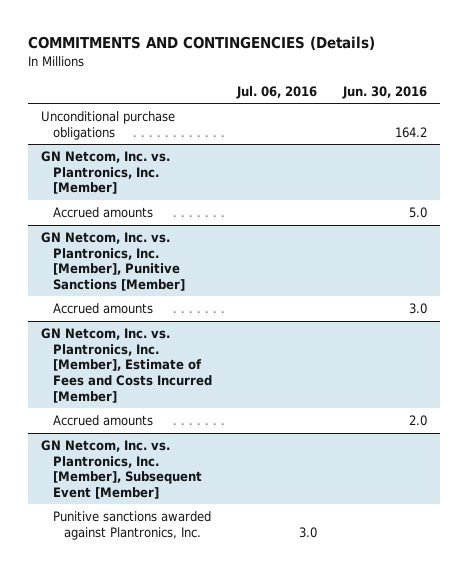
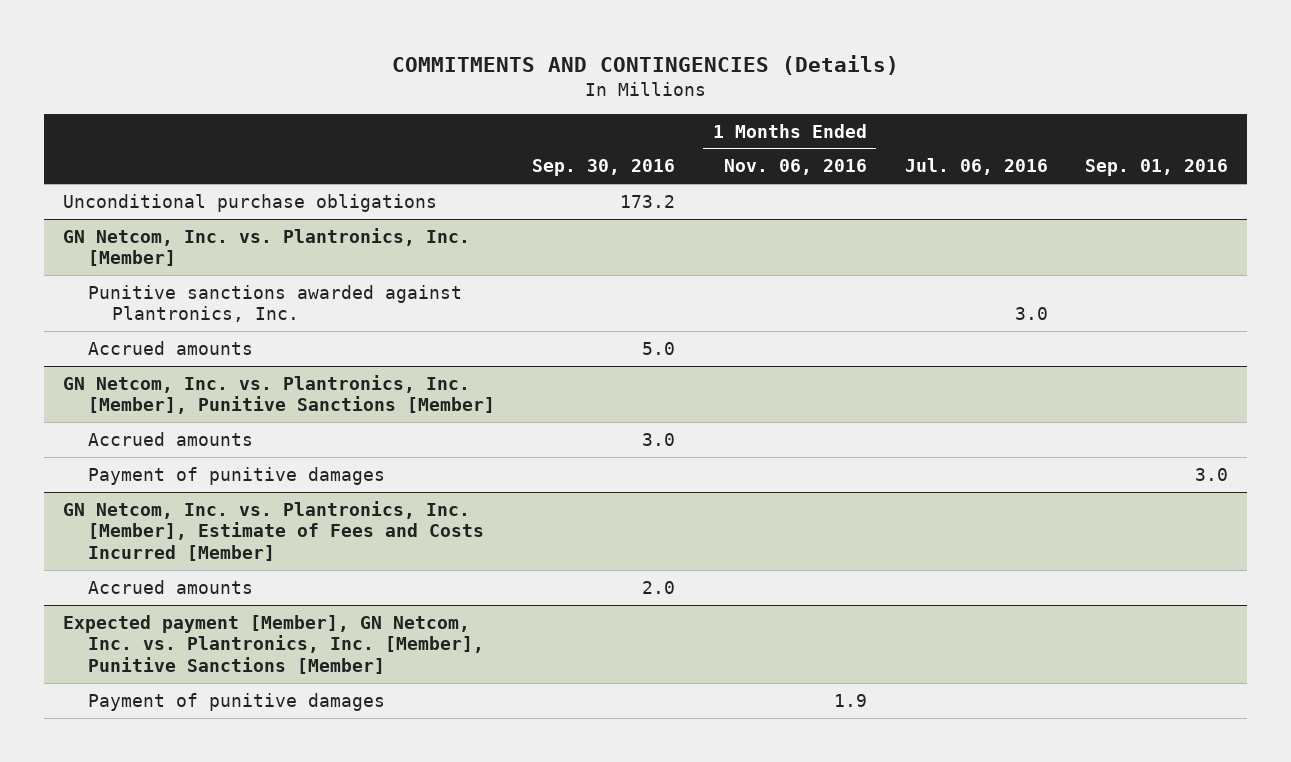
- | Jul. 06, 2016 | Jun. 30, 2016
+ | Sep. 30, 2016 | 1 Months Ended Nov. 06, 2016 | Jul. 06, 2016 | Sep. 01, 2016
@ GN Netcom, Inc. vs. Plantronics, Inc. [Member]
+ Punitive sanctions awarded against Plantronics, Inc. | | | 3.0 |
@ GN Netcom, Inc. vs. Plantronics, Inc. [Member], Punitive Sanctions [Member]
+ Payment of punitive damages | | | | 3.0
- GN Netcom, Inc. vs. Plantronics, Inc. [Member], Subsequent Event [Member]
- Punitive sanctions awarded against Plantronics, Inc. | 3.0 |
+ Expected payment [Member], GN Netcom, Inc. vs. Plantronics, Inc. [Member], Punitive Sanctions [Member]
+ Payment of punitive damages | | 1.9 | |

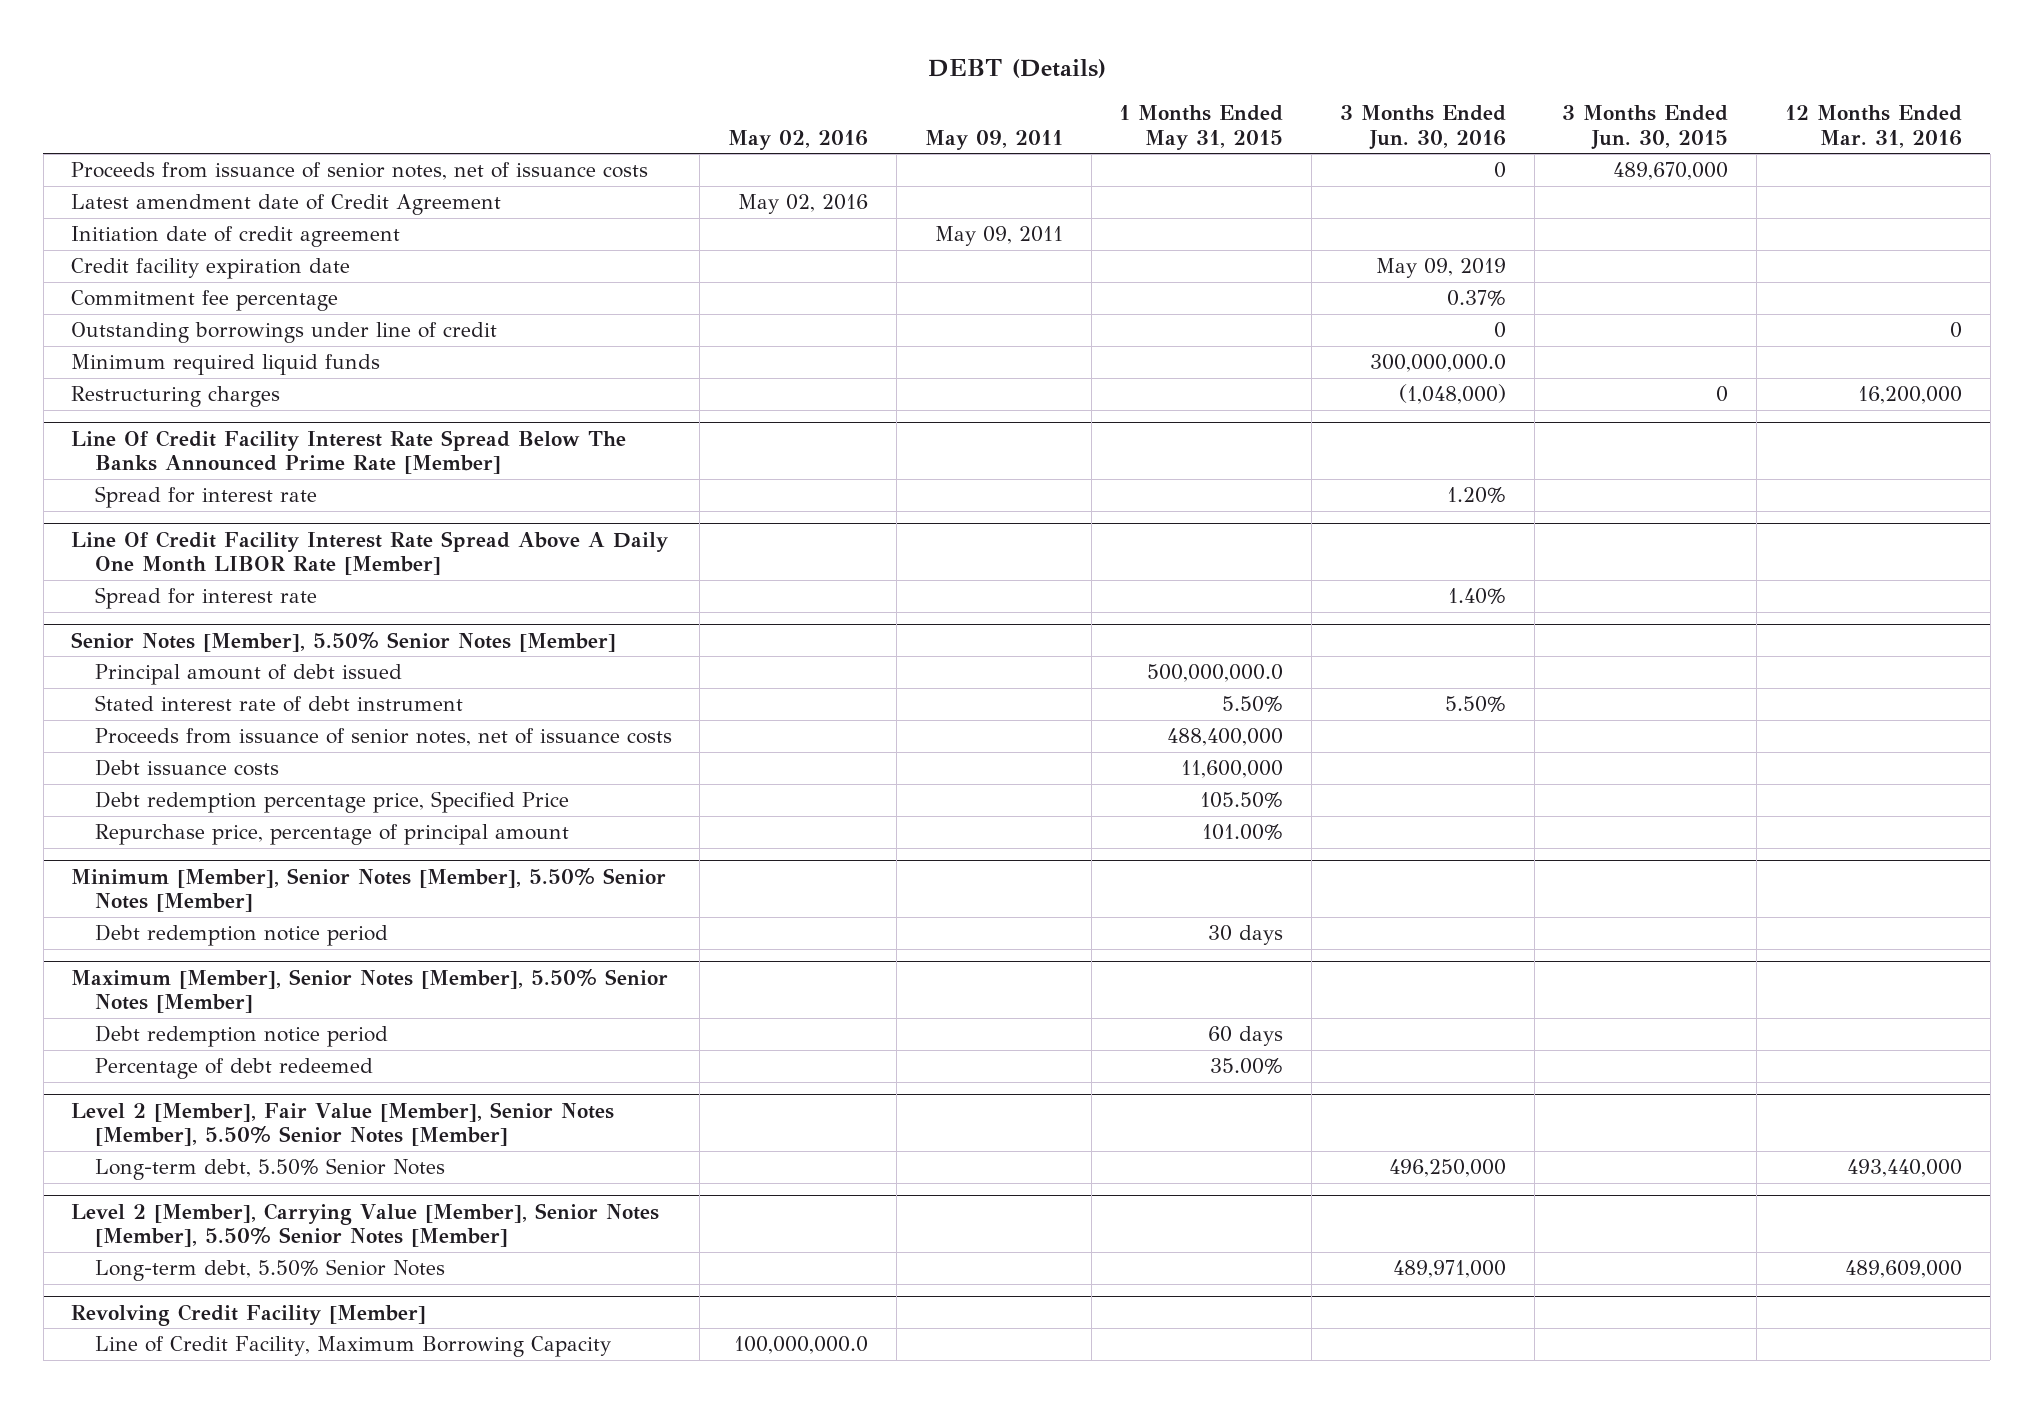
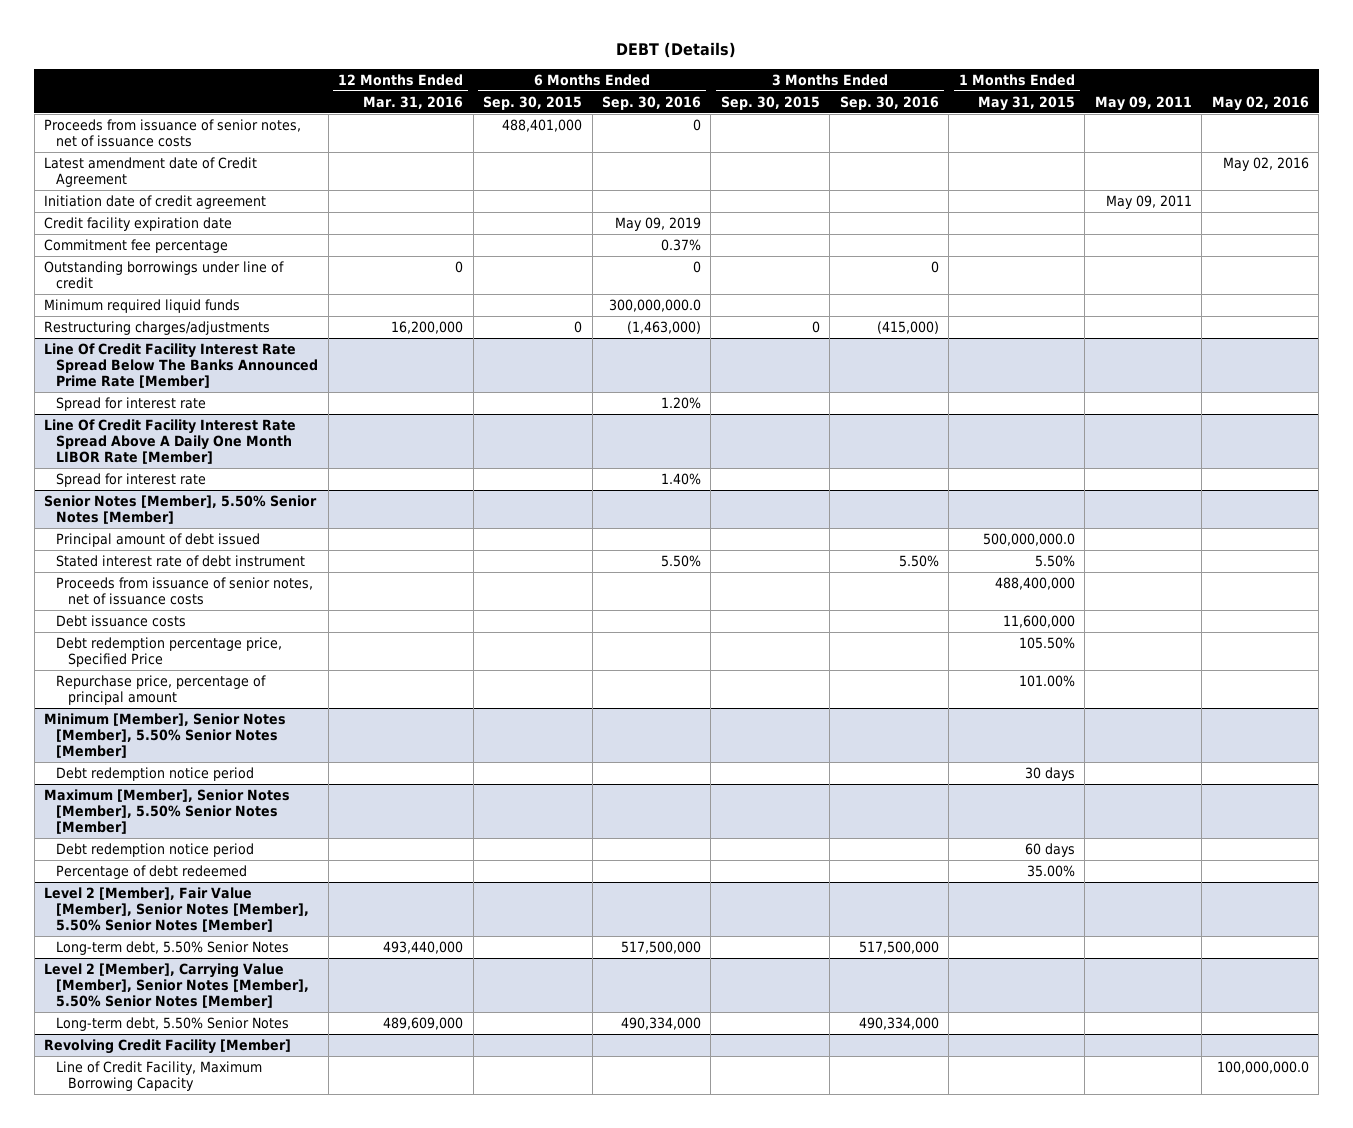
- | May 02, 2016 | May 09, 2011 | 1 Months Ended May 31, 2015 | 3 Months Ended Jun. 30, 2016 | 3 Months Ended Jun. 30, 2015 | 12 Months Ended Mar. 31, 2016
+ | 12 Months Ended Mar. 31, 2016 | 6 Months Ended Sep. 30, 2015 | 6 Months Ended Sep. 30, 2016 | 3 Months Ended Sep. 30, 2015 | 3 Months Ended Sep. 30, 2016 | 1 Months Ended May 31, 2015 | May 09, 2011 | May 02, 2016
- Restructuring charges | | | | (1,048,000) | 0 | 16,200,000
+ Restructuring charges/adjustments | 16,200,000 | 0 | (1,463,000) | 0 | (415,000) | | |

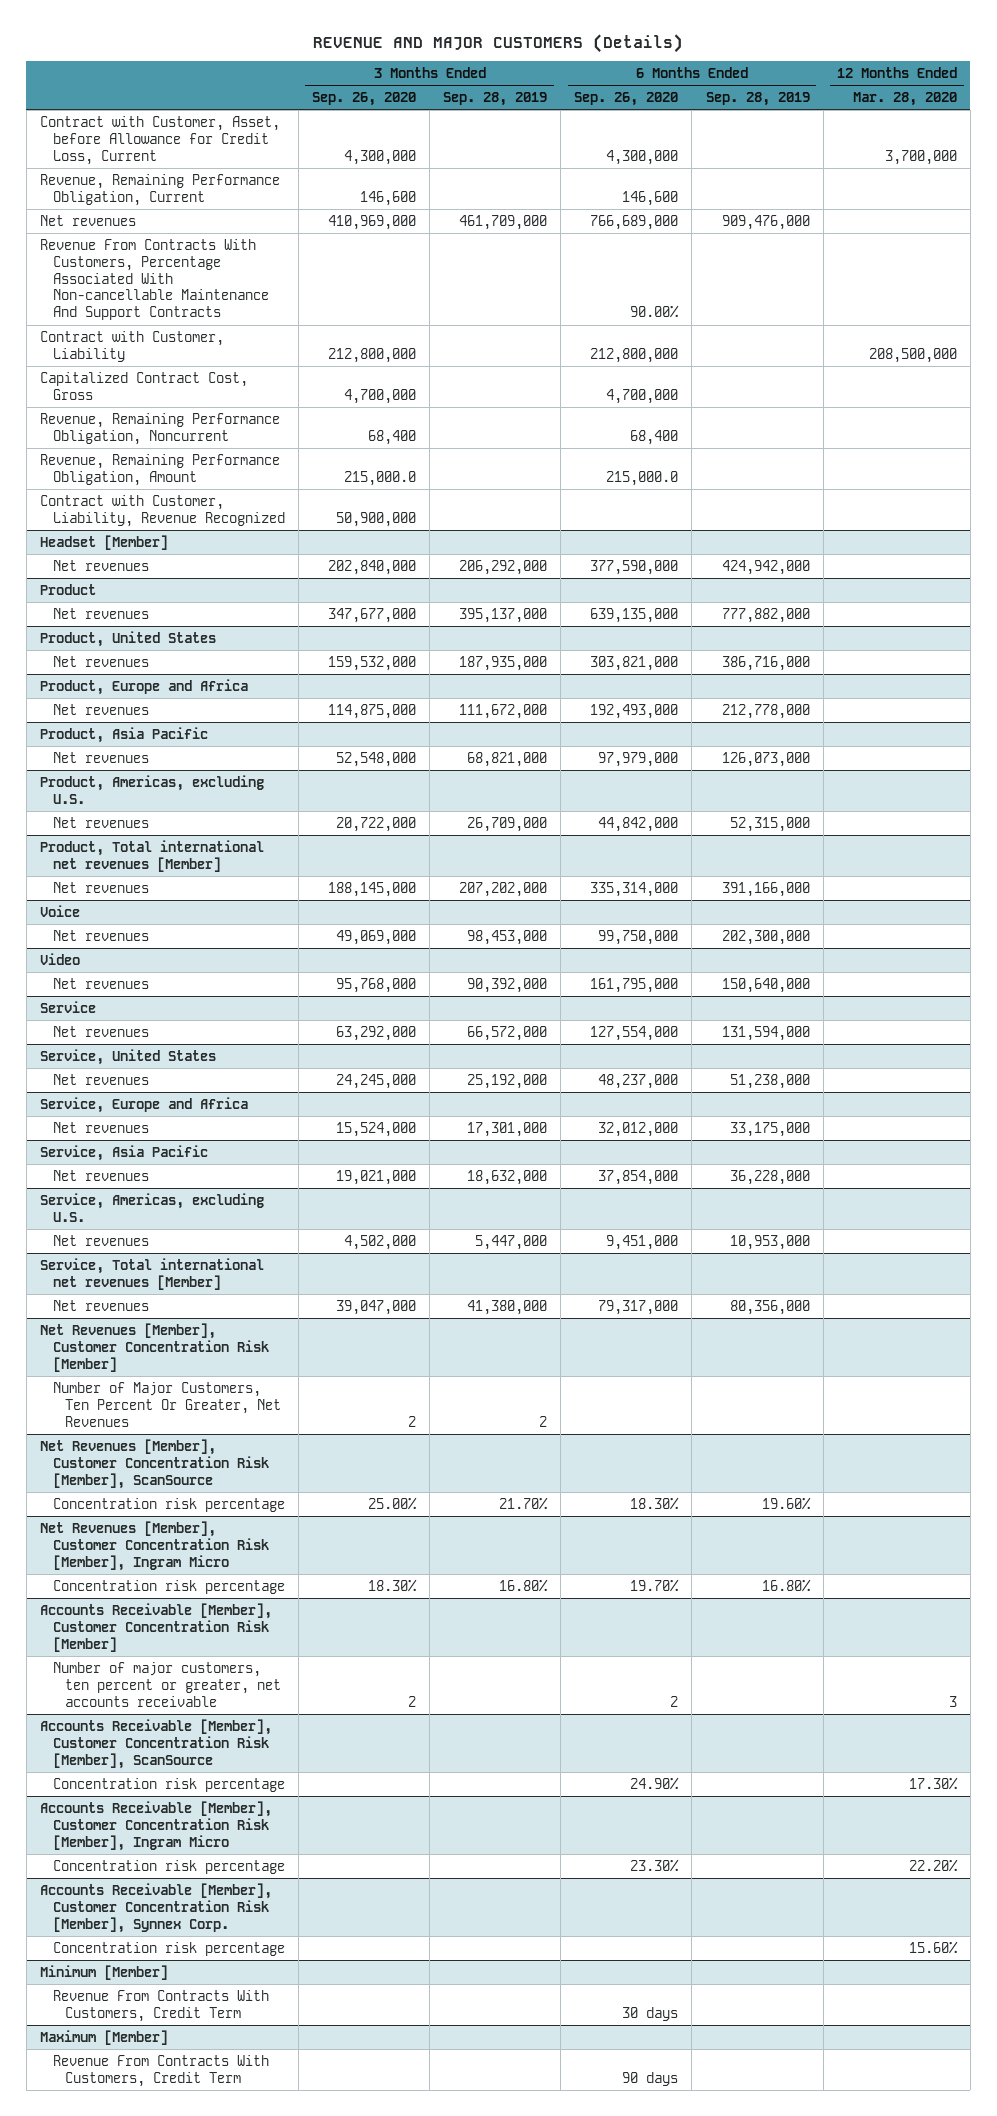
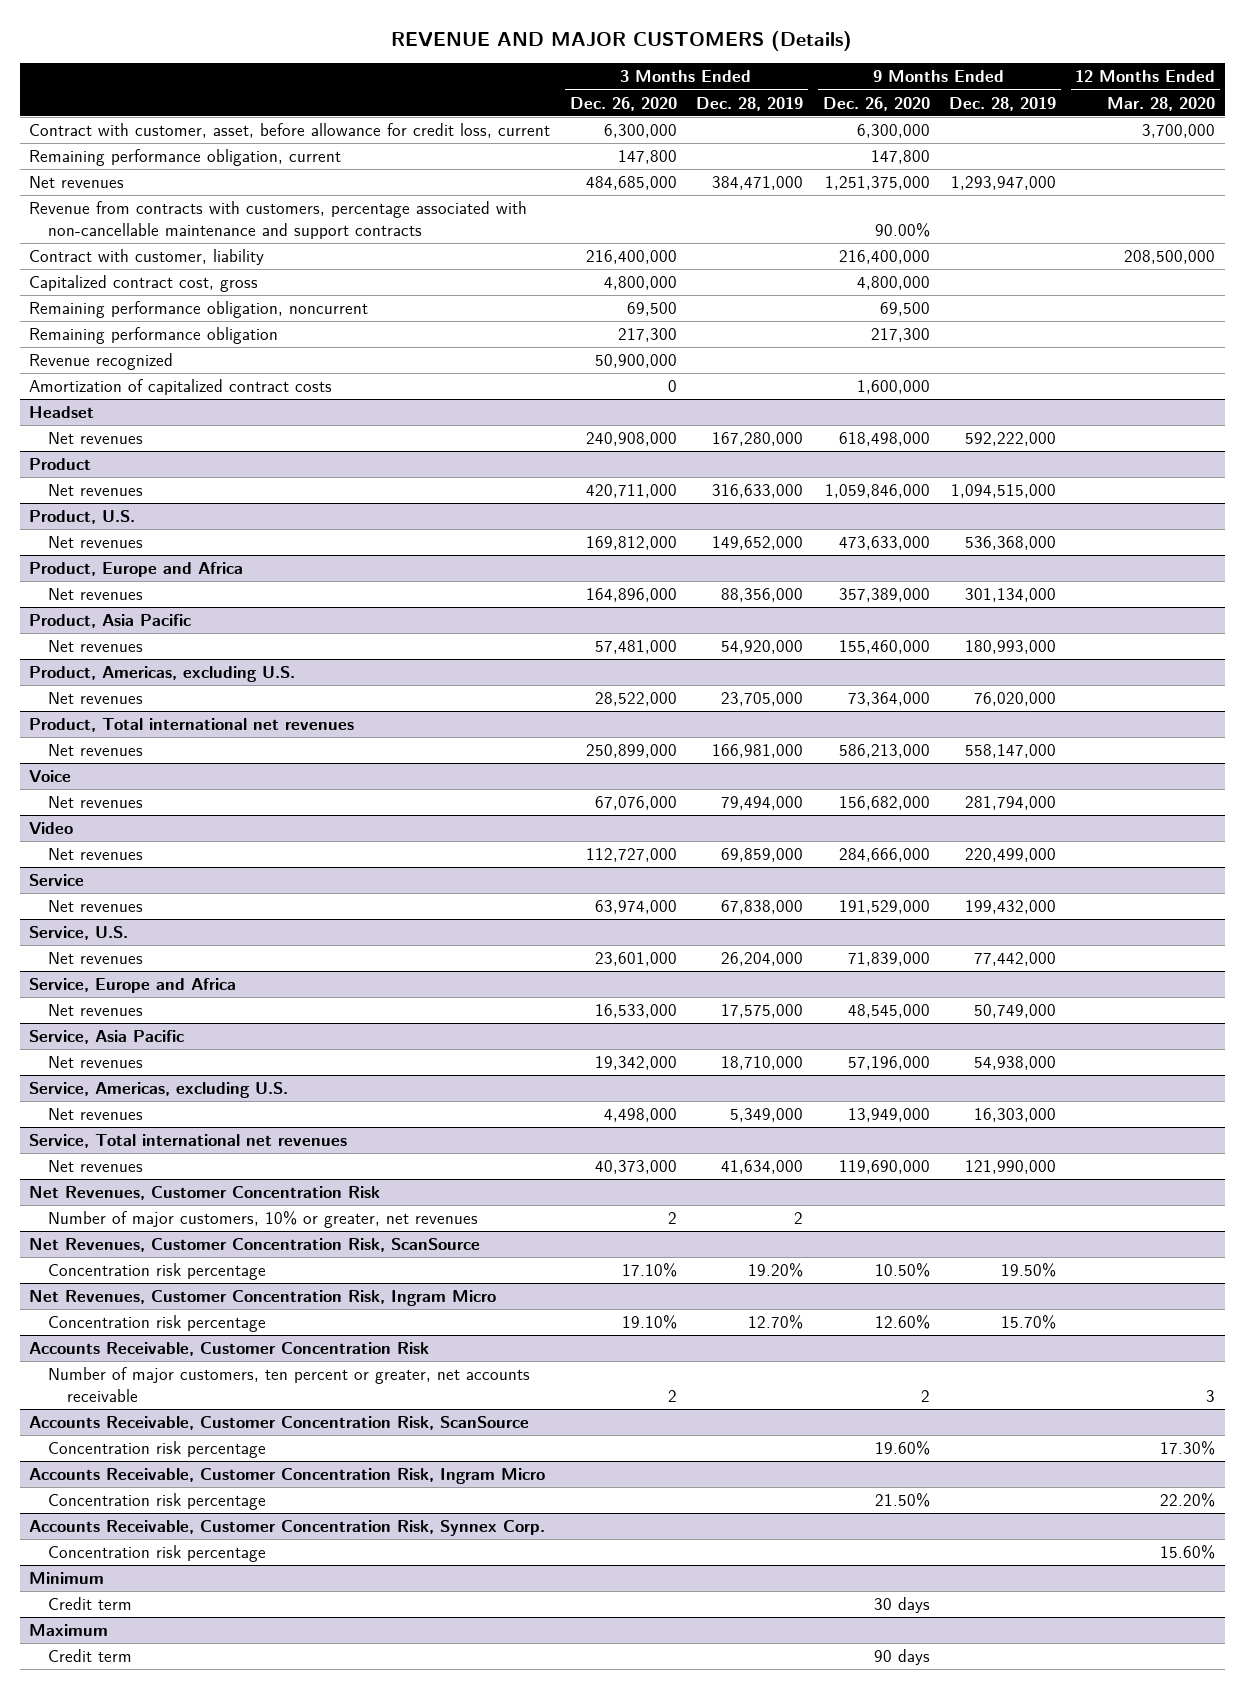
- | 3 Months Ended Sep. 26, 2020 | 3 Months Ended Sep. 28, 2019 | 6 Months Ended Sep. 26, 2020 | 6 Months Ended Sep. 28, 2019 | 12 Months Ended Mar. 28, 2020
+ | 3 Months Ended Dec. 26, 2020 | 3 Months Ended Dec. 28, 2019 | 9 Months Ended Dec. 26, 2020 | 9 Months Ended Dec. 28, 2019 | 12 Months Ended Mar. 28, 2020
- Contract with Customer, Asset, before Allowance for Credit Loss, Current | 4,300,000 | | 4,300,000 | | 3,700,000
- Revenue, Remaining Performance Obligation, Current | 146,600 | | 146,600 | |
+ Contract with customer, asset, before allowance for credit loss, current | 6,300,000 | | 6,300,000 | | 3,700,000
+ Remaining performance obligation, current | 147,800 | | 147,800 | |
- Revenue From Contracts With Customers, Percentage Associated With Non-cancellable Maintenance And Support Contracts | | | 90.00% | |
- Contract with Customer, Liability | 212,800,000 | | 212,800,000 | | 208,500,000
- Capitalized Contract Cost, Gross | 4,700,000 | | 4,700,000 | |
- Revenue, Remaining Performance Obligation, Noncurrent | 68,400 | | 68,400 | |
- Revenue, Remaining Performance Obligation, Amount | 215,000.0 | | 215,000.0 | |
- Contract with Customer, Liability, Revenue Recognized | 50,900,000 | | | |
- Headset [Member]
+ Revenue from contracts with customers, percentage associated with non-cancellable maintenance and support contracts | | | 90.00% | |
+ Contract with customer, liability | 216,400,000 | | 216,400,000 | | 208,500,000
+ Capitalized contract cost, gross | 4,800,000 | | 4,800,000 | |
+ Remaining performance obligation, noncurrent | 69,500 | | 69,500 | |
+ Remaining performance obligation | 217,300 | | 217,300 | |
+ Revenue recognized | 50,900,000 | | | |
+ Amortization of capitalized contract costs | 0 | | 1,600,000 | |
+ Headset
- Product, United States
- Net revenues | 159,532,000 | 187,935,000 | 303,821,000 | 386,716,000 |
+ Product, U.S.
+ Net revenues | 169,812,000 | 149,652,000 | 473,633,000 | 536,368,000 |
- Product, Total international net revenues [Member]
+ Product, Total international net revenues
- Service, United States
- Net revenues | 24,245,000 | 25,192,000 | 48,237,000 | 51,238,000 |
+ Service, U.S.
+ Net revenues | 23,601,000 | 26,204,000 | 71,839,000 | 77,442,000 |
- Service, Total international net revenues [Member]
+ Service, Total international net revenues
- Net Revenues [Member], Customer Concentration Risk [Member]
- Number of Major Customers, Ten Percent Or Greater, Net Revenues | 2 | 2 | | |
- Net Revenues [Member], Customer Concentration Risk [Member], ScanSource
+ Net Revenues, Customer Concentration Risk
+ Number of major customers, 10% or greater, net revenues | 2 | 2 | | |
+ Net Revenues, Customer Concentration Risk, ScanSource
- Net Revenues [Member], Customer Concentration Risk [Member], Ingram Micro
+ Net Revenues, Customer Concentration Risk, Ingram Micro
- Accounts Receivable [Member], Customer Concentration Risk [Member]
+ Accounts Receivable, Customer Concentration Risk
- Accounts Receivable [Member], Customer Concentration Risk [Member], ScanSource
+ Accounts Receivable, Customer Concentration Risk, ScanSource
- Accounts Receivable [Member], Customer Concentration Risk [Member], Ingram Micro
+ Accounts Receivable, Customer Concentration Risk, Ingram Micro
- Accounts Receivable [Member], Customer Concentration Risk [Member], Synnex Corp.
+ Accounts Receivable, Customer Concentration Risk, Synnex Corp.
- Minimum [Member]
- Revenue From Contracts With Customers, Credit Term | | | 30 days | |
- Maximum [Member]
- Revenue From Contracts With Customers, Credit Term | | | 90 days | |
+ Minimum
+ Credit term | | | 30 days | |
+ Maximum
+ Credit term | | | 90 days | |

